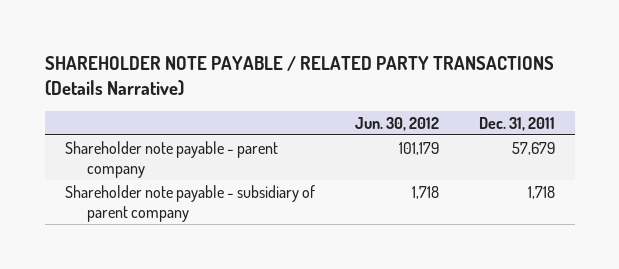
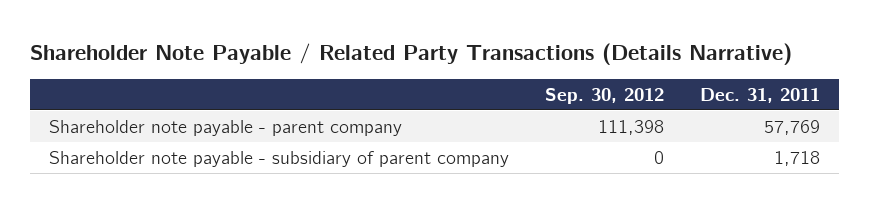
- SHAREHOLDER NOTE PAYABLE / RELATED PARTY TRANSACTIONS (Details Narrative)
+ Shareholder Note Payable / Related Party Transactions (Details Narrative)
- | Jun. 30, 2012 | Dec. 31, 2011
+ | Sep. 30, 2012 | Dec. 31, 2011
- Shareholder note payable - parent company | 101,179 | 57,679
+ Shareholder note payable - parent company | 111,398 | 57,769

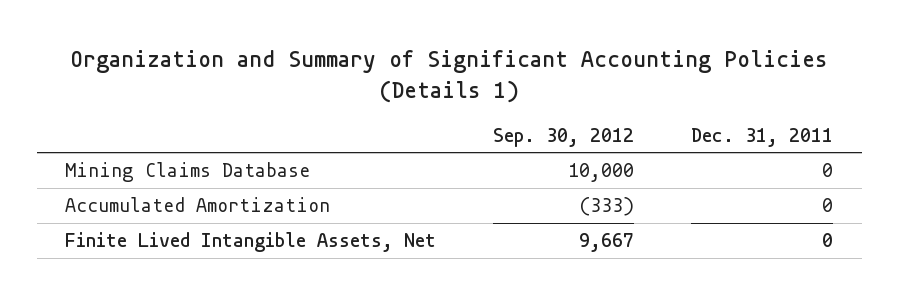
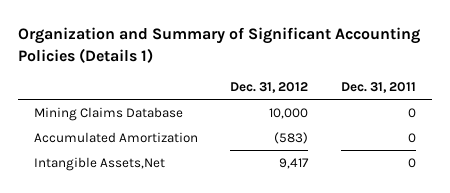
- | Sep. 30, 2012 | Dec. 31, 2011
+ | Dec. 31, 2012 | Dec. 31, 2011
- Finite Lived Intangible Assets, Net | 9,667 | 0
+ Intangible Assets,Net | 9,417 | 0

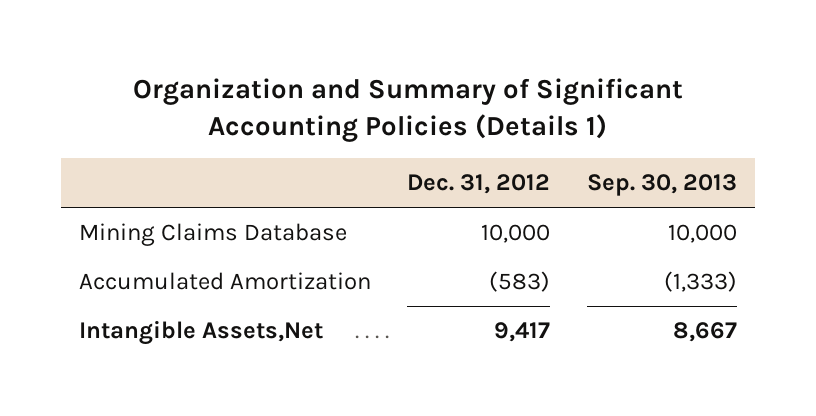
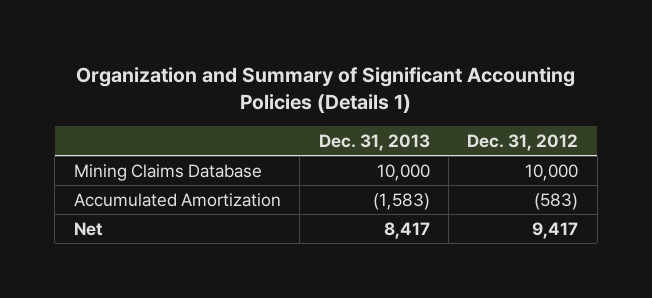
- | Dec. 31, 2012 | Sep. 30, 2013
+ | Dec. 31, 2013 | Dec. 31, 2012
- Intangible Assets,Net | 9,417 | 8,667
+ Net | 8,417 | 9,417

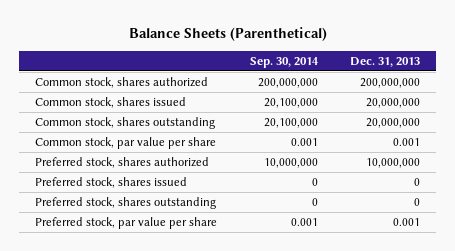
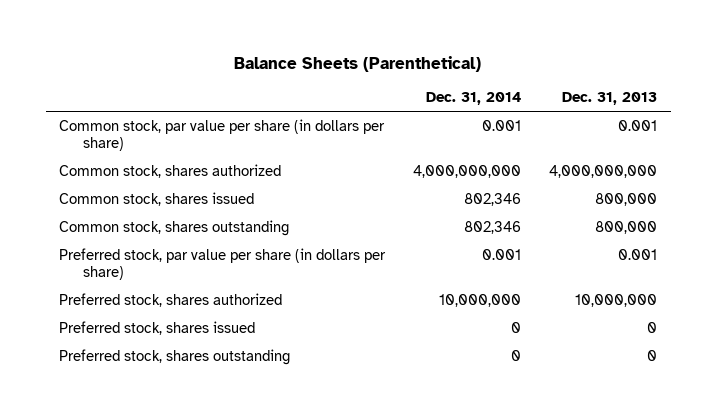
- | Sep. 30, 2014 | Dec. 31, 2013
+ | Dec. 31, 2014 | Dec. 31, 2013
- Common stock, shares authorized | 200,000,000 | 200,000,000
- Common stock, shares issued | 20,100,000 | 20,000,000
- Common stock, shares outstanding | 20,100,000 | 20,000,000
- Common stock, par value per share | 0.001 | 0.001
+ Common stock, par value per share (in dollars per share) | 0.001 | 0.001
+ Common stock, shares authorized | 4,000,000,000 | 4,000,000,000
+ Common stock, shares issued | 802,346 | 800,000
+ Common stock, shares outstanding | 802,346 | 800,000
+ Preferred stock, par value per share (in dollars per share) | 0.001 | 0.001
- Preferred stock, par value per share | 0.001 | 0.001

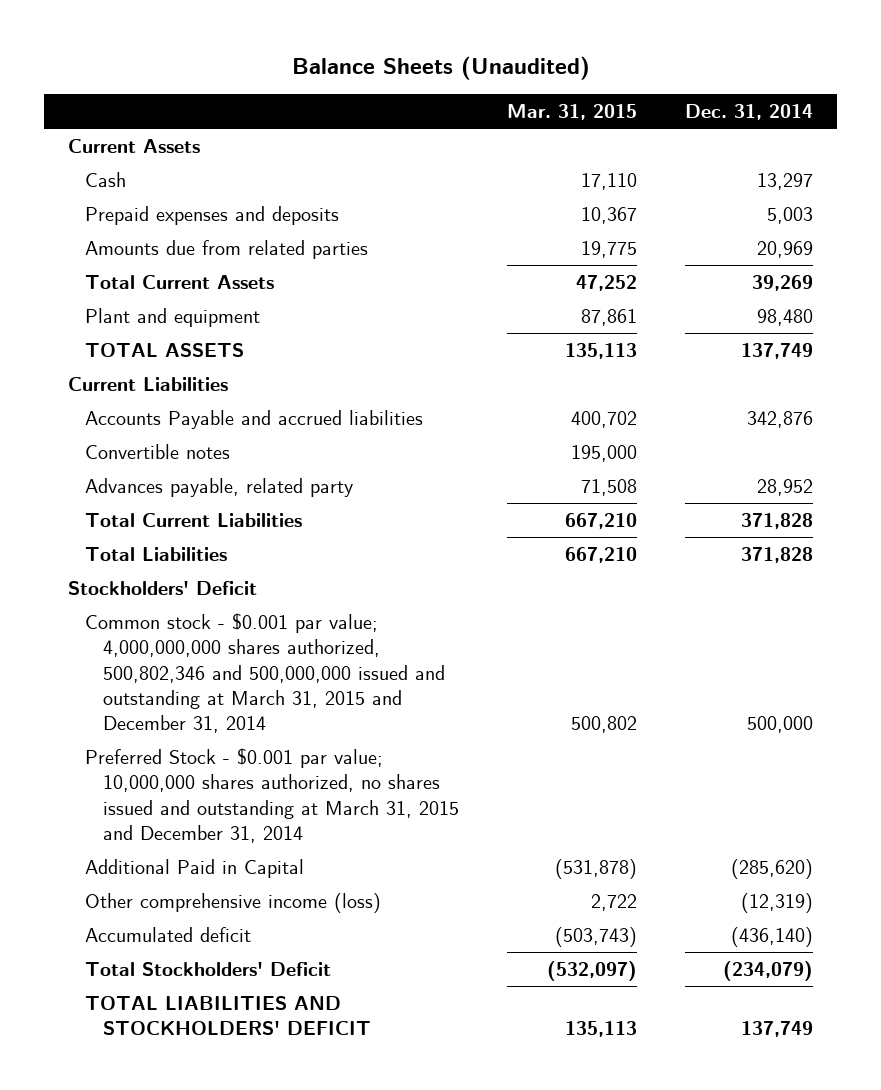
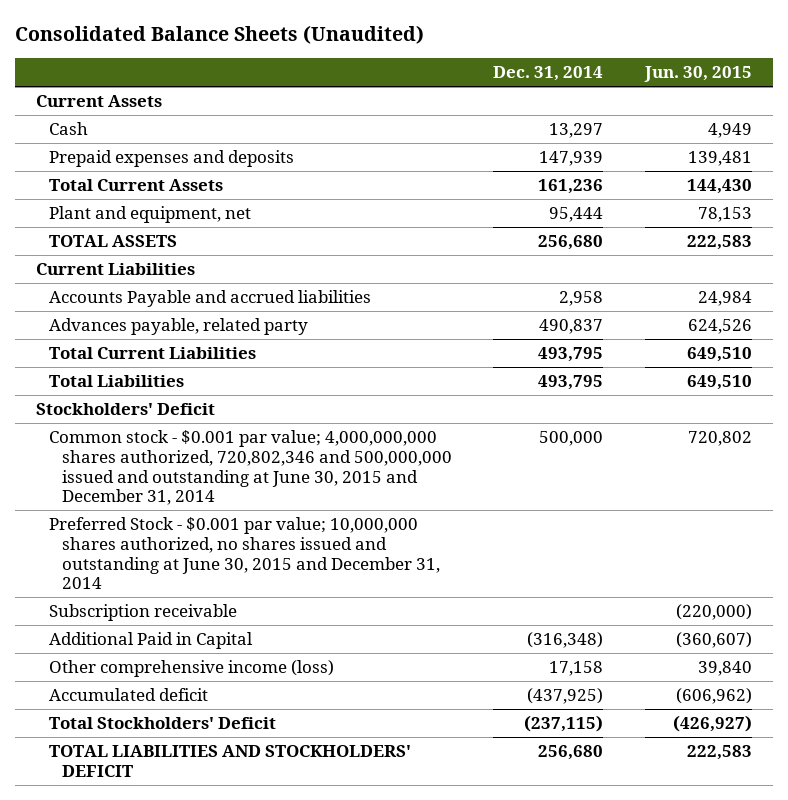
- Balance Sheets (Unaudited)
+ Consolidated Balance Sheets (Unaudited)
- | Mar. 31, 2015 | Dec. 31, 2014
+ | Dec. 31, 2014 | Jun. 30, 2015
- Prepaid expenses and deposits | 10,367 | 5,003
- Amounts due from related parties | 19,775 | 20,969
- Total Current Assets | 47,252 | 39,269
- Plant and equipment | 87,861 | 98,480
- TOTAL ASSETS | 135,113 | 137,749
+ Prepaid expenses and deposits | 147,939 | 139,481
+ Total Current Assets | 161,236 | 144,430
+ Plant and equipment, net | 95,444 | 78,153
+ TOTAL ASSETS | 256,680 | 222,583
- Accounts Payable and accrued liabilities | 400,702 | 342,876
- Convertible notes | 195,000 |
- Advances payable, related party | 71,508 | 28,952
- Total Current Liabilities | 667,210 | 371,828
- Total Liabilities | 667,210 | 371,828
+ Accounts Payable and accrued liabilities | 2,958 | 24,984
+ Advances payable, related party | 490,837 | 624,526
+ Total Current Liabilities | 493,795 | 649,510
+ Total Liabilities | 493,795 | 649,510
- Common stock - $0.001 par value; 4,000,000,000 shares authorized, 500,802,346 and 500,000,000 issued and outstanding at March 31, 2015 and December 31, 2014 | 500,802 | 500,000
- Preferred Stock - $0.001 par value; 10,000,000 shares authorized, no shares issued and outstanding at March 31, 2015 and December 31, 2014
- Additional Paid in Capital | (531,878) | (285,620)
- Other comprehensive income (loss) | 2,722 | (12,319)
- Accumulated deficit | (503,743) | (436,140)
- Total Stockholders' Deficit | (532,097) | (234,079)
- TOTAL LIABILITIES AND STOCKHOLDERS' DEFICIT | 135,113 | 137,749
+ Common stock - $0.001 par value; 4,000,000,000 shares authorized, 720,802,346 and 500,000,000 issued and outstanding at June 30, 2015 and December 31, 2014 | 500,000 | 720,802
+ Preferred Stock - $0.001 par value; 10,000,000 shares authorized, no shares issued and outstanding at June 30, 2015 and December 31, 2014
+ Subscription receivable | | (220,000)
+ Additional Paid in Capital | (316,348) | (360,607)
+ Other comprehensive income (loss) | 17,158 | 39,840
+ Accumulated deficit | (437,925) | (606,962)
+ Total Stockholders' Deficit | (237,115) | (426,927)
+ TOTAL LIABILITIES AND STOCKHOLDERS' DEFICIT | 256,680 | 222,583

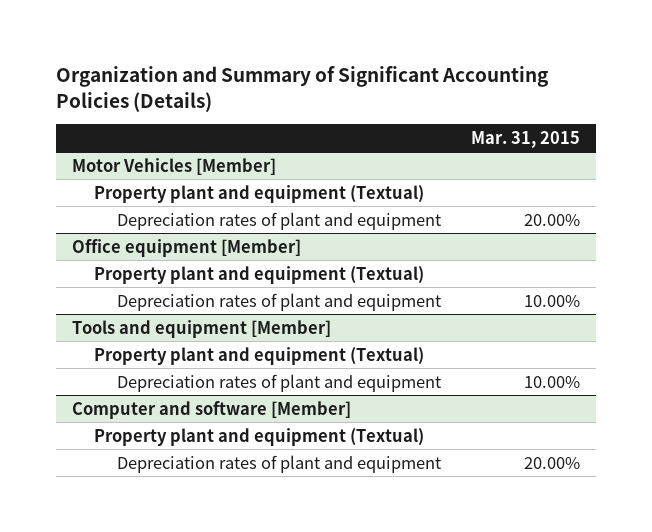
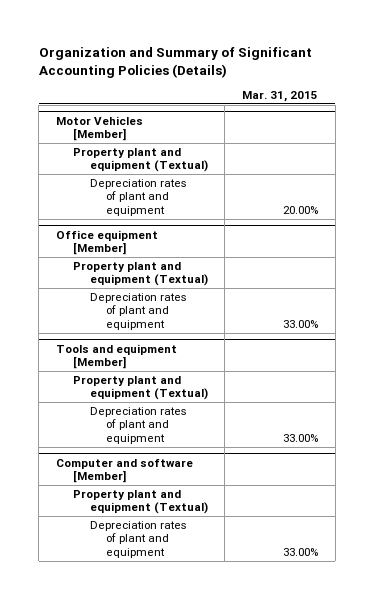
@ Office equipment [Member]
- Depreciation rates of plant and equipment | 10.00%
+ Depreciation rates of plant and equipment | 33.00%
@ Tools and equipment [Member]
- Depreciation rates of plant and equipment | 10.00%
+ Depreciation rates of plant and equipment | 33.00%
@ Computer and software [Member]
- Depreciation rates of plant and equipment | 20.00%
+ Depreciation rates of plant and equipment | 33.00%

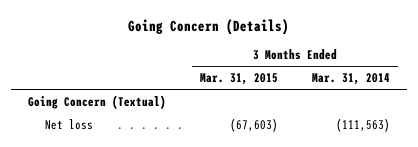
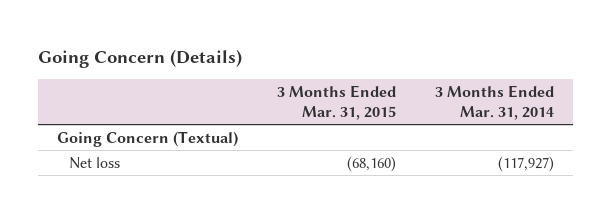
- Net loss | (67,603) | (111,563)
+ Net loss | (68,160) | (117,927)

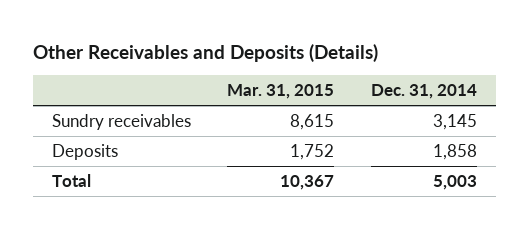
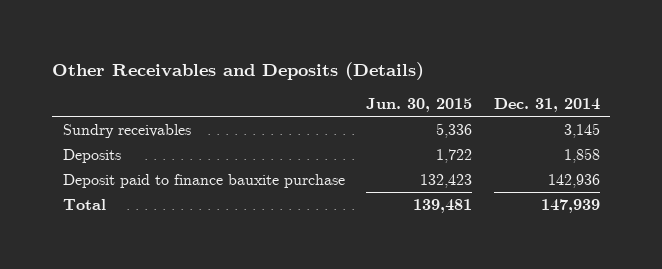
- | Mar. 31, 2015 | Dec. 31, 2014
+ | Jun. 30, 2015 | Dec. 31, 2014
- Total | 10,367 | 5,003
+ Deposit paid to finance bauxite purchase | 132,423 | 142,936
+ Total | 139,481 | 147,939

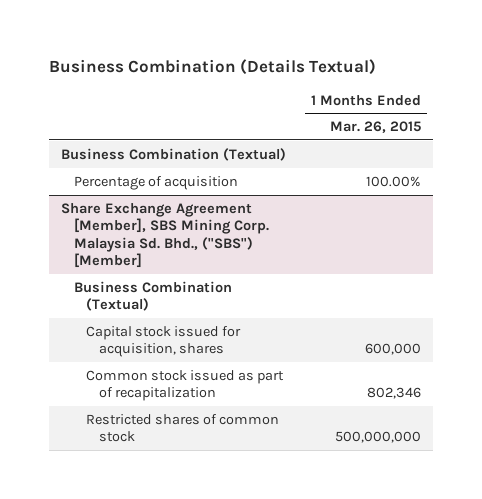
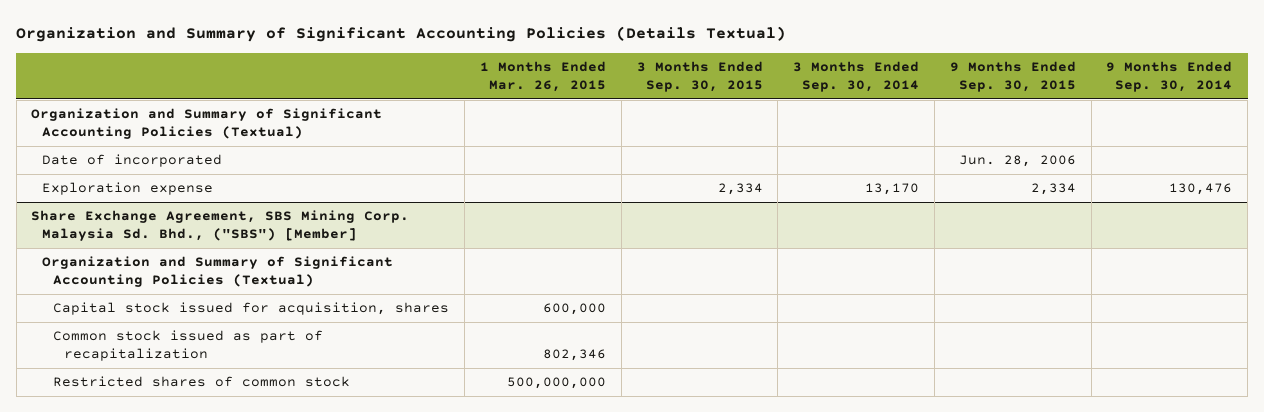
- Business Combination (Details Textual)
+ Organization and Summary of Significant Accounting Policies (Details Textual)
- | 1 Months Ended Mar. 26, 2015
+ | 1 Months Ended Mar. 26, 2015 | 3 Months Ended Sep. 30, 2015 | 3 Months Ended Sep. 30, 2014 | 9 Months Ended Sep. 30, 2015 | 9 Months Ended Sep. 30, 2014
- Business Combination (Textual)
- Percentage of acquisition | 100.00%
- Share Exchange Agreement [Member], SBS Mining Corp. Malaysia Sd. Bhd., ("SBS") [Member]
- Business Combination (Textual)
+ Organization and Summary of Significant Accounting Policies (Textual)
+ Date of incorporated | | | | Jun. 28, 2006 |
+ Exploration expense | | 2,334 | 13,170 | 2,334 | 130,476
+ Share Exchange Agreement, SBS Mining Corp. Malaysia Sd. Bhd., ("SBS") [Member]
+ Organization and Summary of Significant Accounting Policies (Textual)

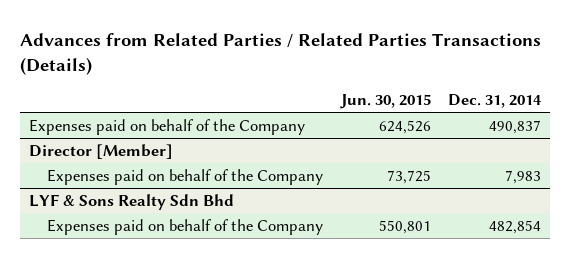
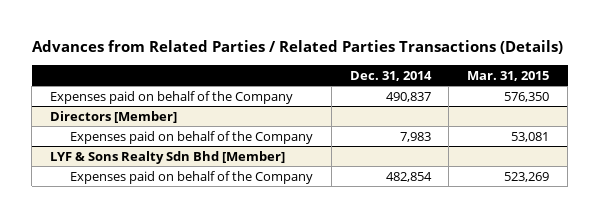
- | Jun. 30, 2015 | Dec. 31, 2014
+ | Dec. 31, 2014 | Mar. 31, 2015
- Director [Member]
+ Directors [Member]
- LYF & Sons Realty Sdn Bhd
+ LYF & Sons Realty Sdn Bhd [Member]

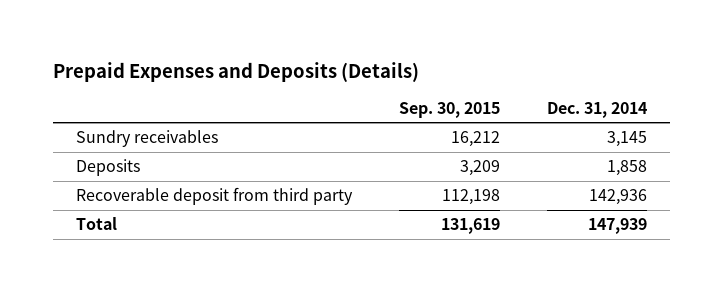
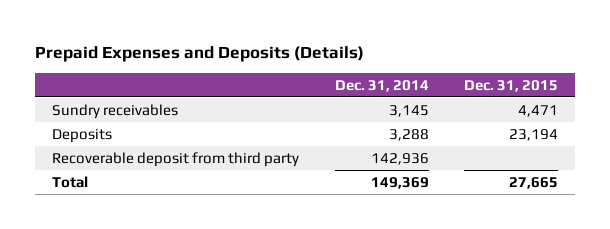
- | Sep. 30, 2015 | Dec. 31, 2014
+ | Dec. 31, 2014 | Dec. 31, 2015
- Deposits | 3,209 | 1,858
+ Deposits | 3,288 | 23,194
- Total | 131,619 | 147,939
+ Total | 149,369 | 27,665

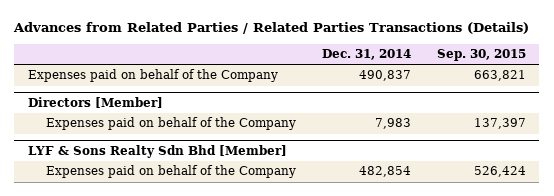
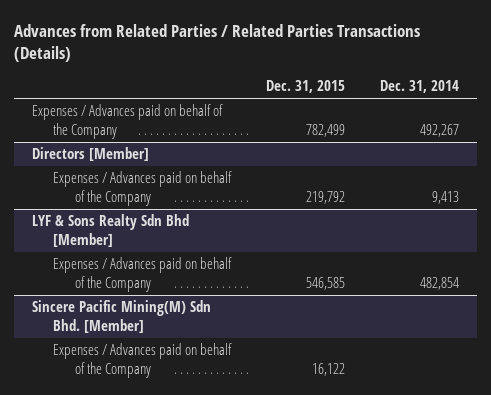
- | Dec. 31, 2014 | Sep. 30, 2015
+ | Dec. 31, 2015 | Dec. 31, 2014
- Expenses paid on behalf of the Company | 490,837 | 663,821
+ Expenses / Advances paid on behalf of the Company | 782,499 | 492,267
@ Directors [Member]
- Expenses paid on behalf of the Company | 7,983 | 137,397
+ Expenses / Advances paid on behalf of the Company | 219,792 | 9,413
@ LYF & Sons Realty Sdn Bhd [Member]
- Expenses paid on behalf of the Company | 482,854 | 526,424
+ Expenses / Advances paid on behalf of the Company | 546,585 | 482,854
+ Sincere Pacific Mining(M) Sdn Bhd. [Member]
+ Expenses / Advances paid on behalf of the Company | 16,122 |

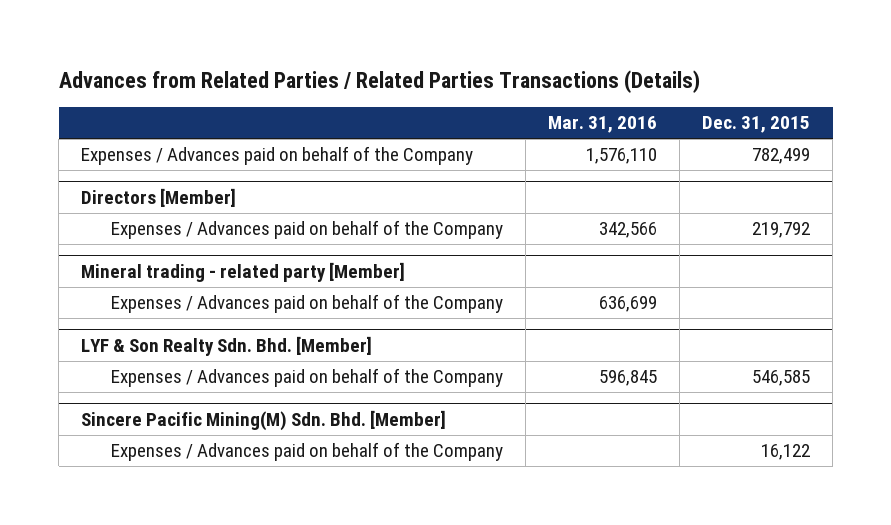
- | Dec. 31, 2015 | Dec. 31, 2014
+ | Mar. 31, 2016 | Dec. 31, 2015
- LYF & Sons Realty Sdn Bhd [Member]
+ Mineral trading - related party [Member]
+ Expenses / Advances paid on behalf of the Company | 636,699 |
+ LYF & Son Realty Sdn. Bhd. [Member]
- Sincere Pacific Mining(M) Sdn Bhd. [Member]
+ Sincere Pacific Mining(M) Sdn. Bhd. [Member]

